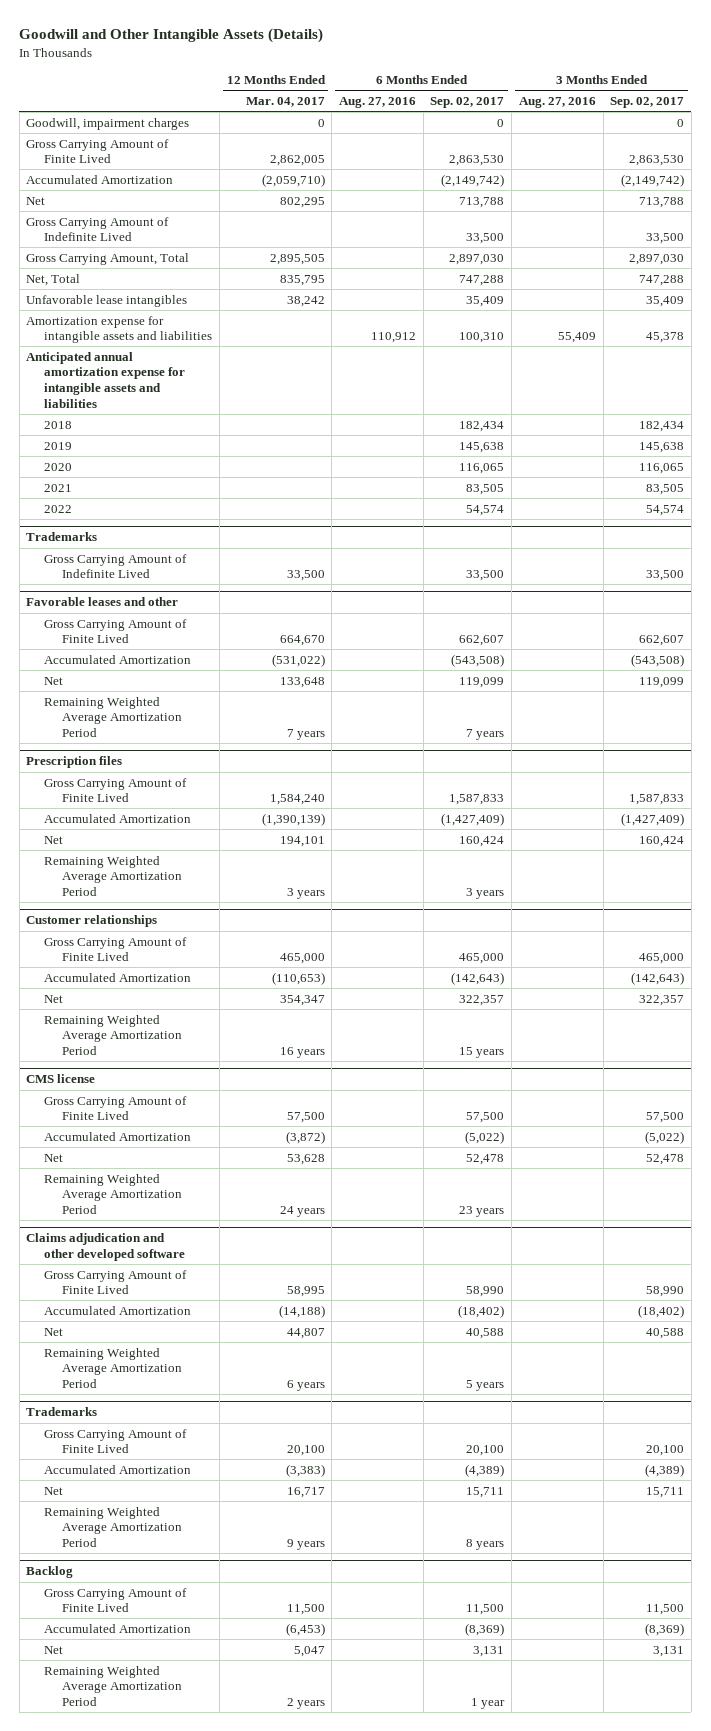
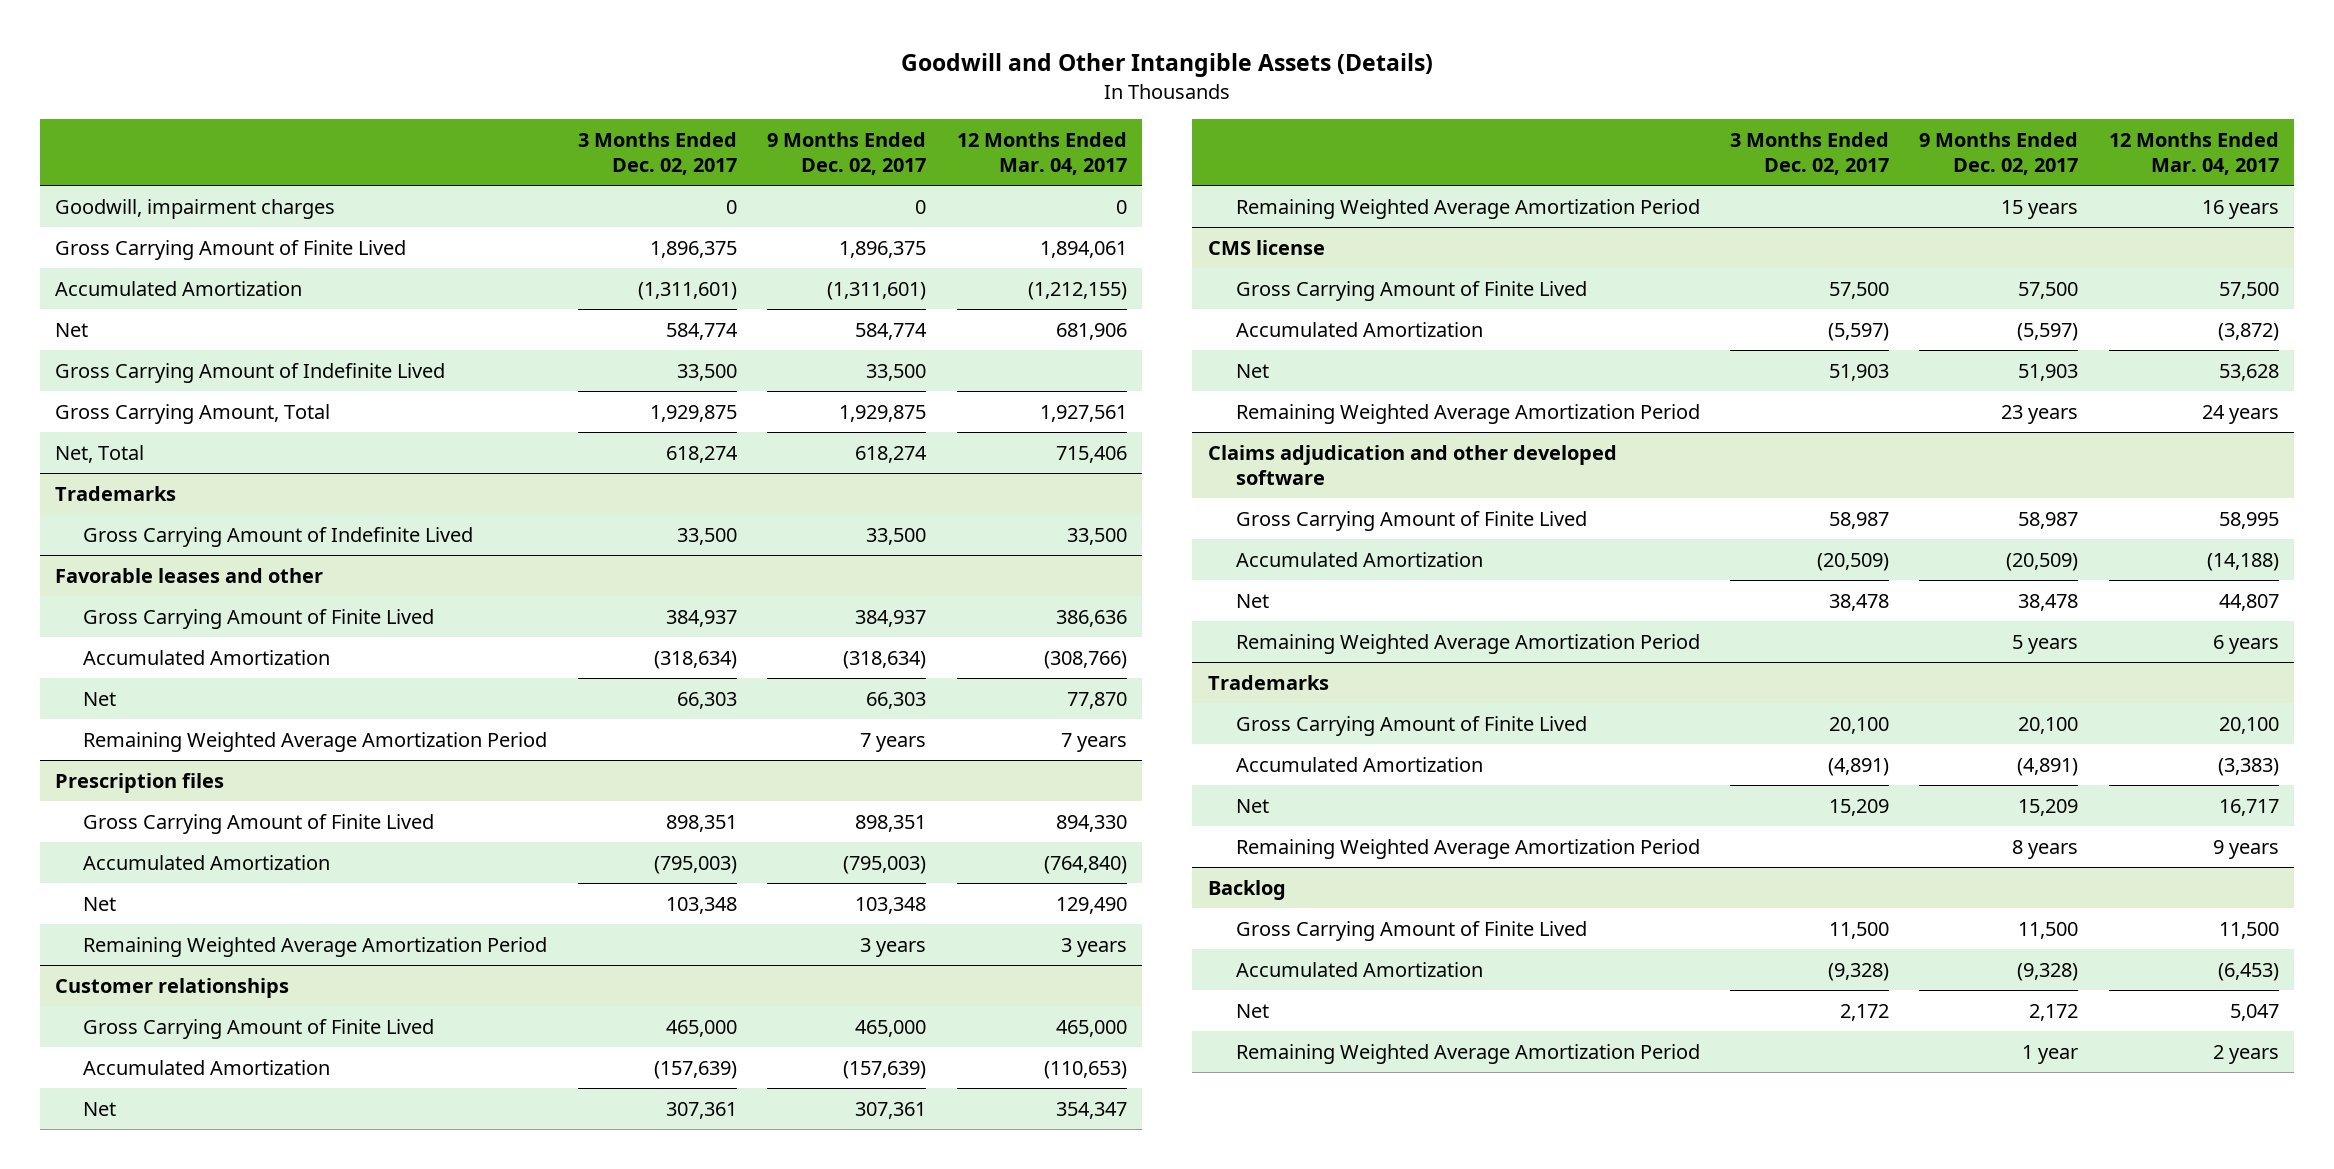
- | 12 Months Ended Mar. 04, 2017 | 6 Months Ended Aug. 27, 2016 | 6 Months Ended Sep. 02, 2017 | 3 Months Ended Aug. 27, 2016 | 3 Months Ended Sep. 02, 2017
+ | 3 Months Ended Dec. 02, 2017 | 9 Months Ended Dec. 02, 2017 | 12 Months Ended Mar. 04, 2017
- Gross Carrying Amount of Finite Lived | 2,862,005 | | 2,863,530 | | 2,863,530
- Accumulated Amortization | (2,059,710) | | (2,149,742) | | (2,149,742)
- Net | 802,295 | | 713,788 | | 713,788
+ Gross Carrying Amount of Finite Lived | 1,896,375 | 1,896,375 | 1,894,061
+ Accumulated Amortization | (1,311,601) | (1,311,601) | (1,212,155)
+ Net | 584,774 | 584,774 | 681,906
- Gross Carrying Amount, Total | 2,895,505 | | 2,897,030 | | 2,897,030
- Net, Total | 835,795 | | 747,288 | | 747,288
- Unfavorable lease intangibles | 38,242 | | 35,409 | | 35,409
- Amortization expense for intangible assets and liabilities | | 110,912 | 100,310 | 55,409 | 45,378
- Anticipated annual amortization expense for intangible assets and liabilities
- 2018 | | | 182,434 | | 182,434
- 2019 | | | 145,638 | | 145,638
- 2020 | | | 116,065 | | 116,065
- 2021 | | | 83,505 | | 83,505
- 2022 | | | 54,574 | | 54,574
+ Gross Carrying Amount, Total | 1,929,875 | 1,929,875 | 1,927,561
+ Net, Total | 618,274 | 618,274 | 715,406
@ Favorable leases and other
- Gross Carrying Amount of Finite Lived | 664,670 | | 662,607 | | 662,607
- Accumulated Amortization | (531,022) | | (543,508) | | (543,508)
- Net | 133,648 | | 119,099 | | 119,099
+ Gross Carrying Amount of Finite Lived | 384,937 | 384,937 | 386,636
+ Accumulated Amortization | (318,634) | (318,634) | (308,766)
+ Net | 66,303 | 66,303 | 77,870
@ Prescription files
- Gross Carrying Amount of Finite Lived | 1,584,240 | | 1,587,833 | | 1,587,833
- Accumulated Amortization | (1,390,139) | | (1,427,409) | | (1,427,409)
- Net | 194,101 | | 160,424 | | 160,424
+ Gross Carrying Amount of Finite Lived | 898,351 | 898,351 | 894,330
+ Accumulated Amortization | (795,003) | (795,003) | (764,840)
+ Net | 103,348 | 103,348 | 129,490

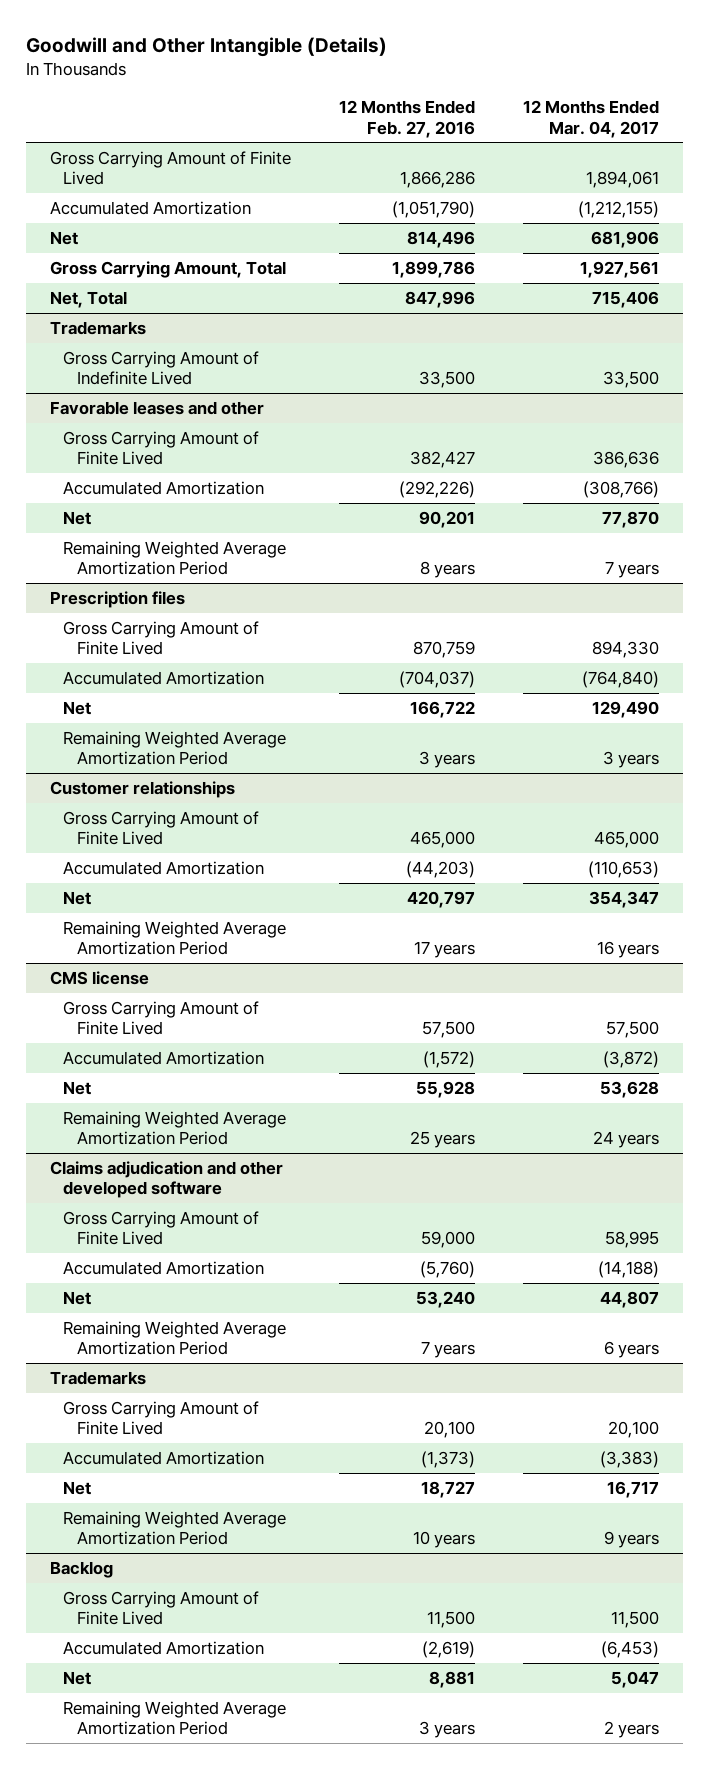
- Goodwill and Other Intangible Assets (Details)
+ Goodwill and Other Intangible (Details)
- | 3 Months Ended Dec. 02, 2017 | 9 Months Ended Dec. 02, 2017 | 12 Months Ended Mar. 04, 2017
+ | 12 Months Ended Feb. 27, 2016 | 12 Months Ended Mar. 04, 2017
- Goodwill, impairment charges | 0 | 0 | 0
- Gross Carrying Amount of Indefinite Lived | 33,500 | 33,500 |

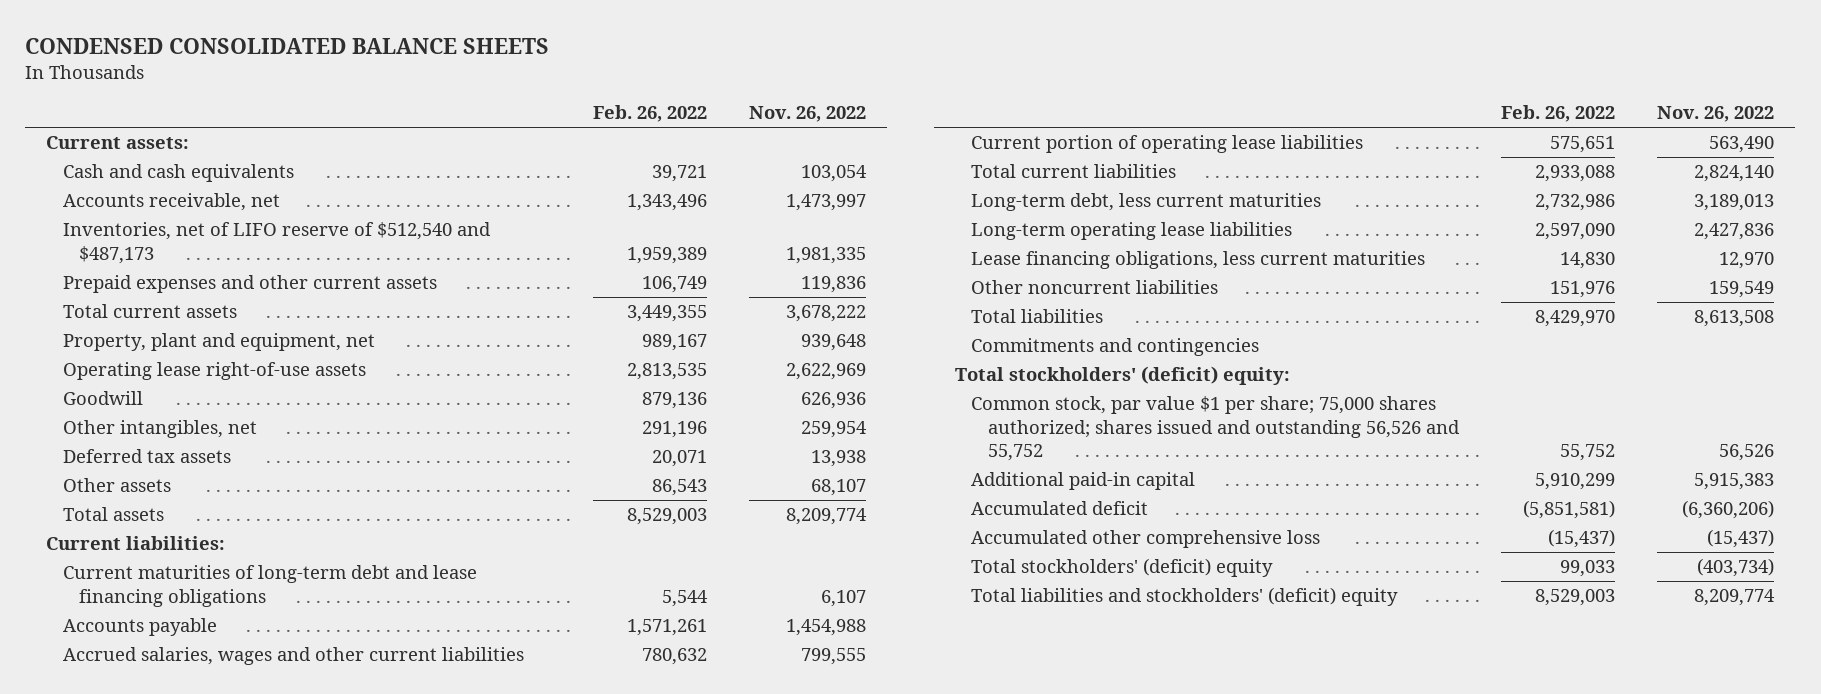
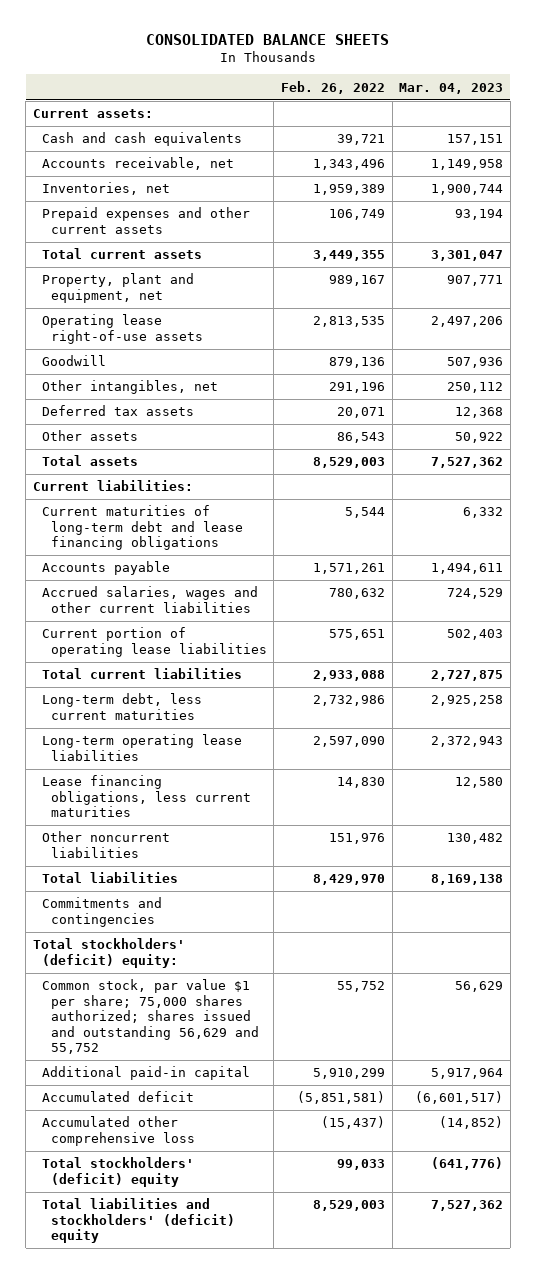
- CONDENSED CONSOLIDATED BALANCE SHEETS
+ CONSOLIDATED BALANCE SHEETS
- | Feb. 26, 2022 | Nov. 26, 2022
+ | Feb. 26, 2022 | Mar. 04, 2023
- Inventories, net of LIFO reserve of $512,540 and $487,173 | 1,959,389 | 1,981,335
+ Inventories, net | 1,959,389 | 1,900,744
- Common stock, par value $1 per share; 75,000 shares authorized; shares issued and outstanding 56,526 and 55,752 | 55,752 | 56,526
+ Common stock, par value $1 per share; 75,000 shares authorized; shares issued and outstanding 56,629 and 55,752 | 55,752 | 56,629

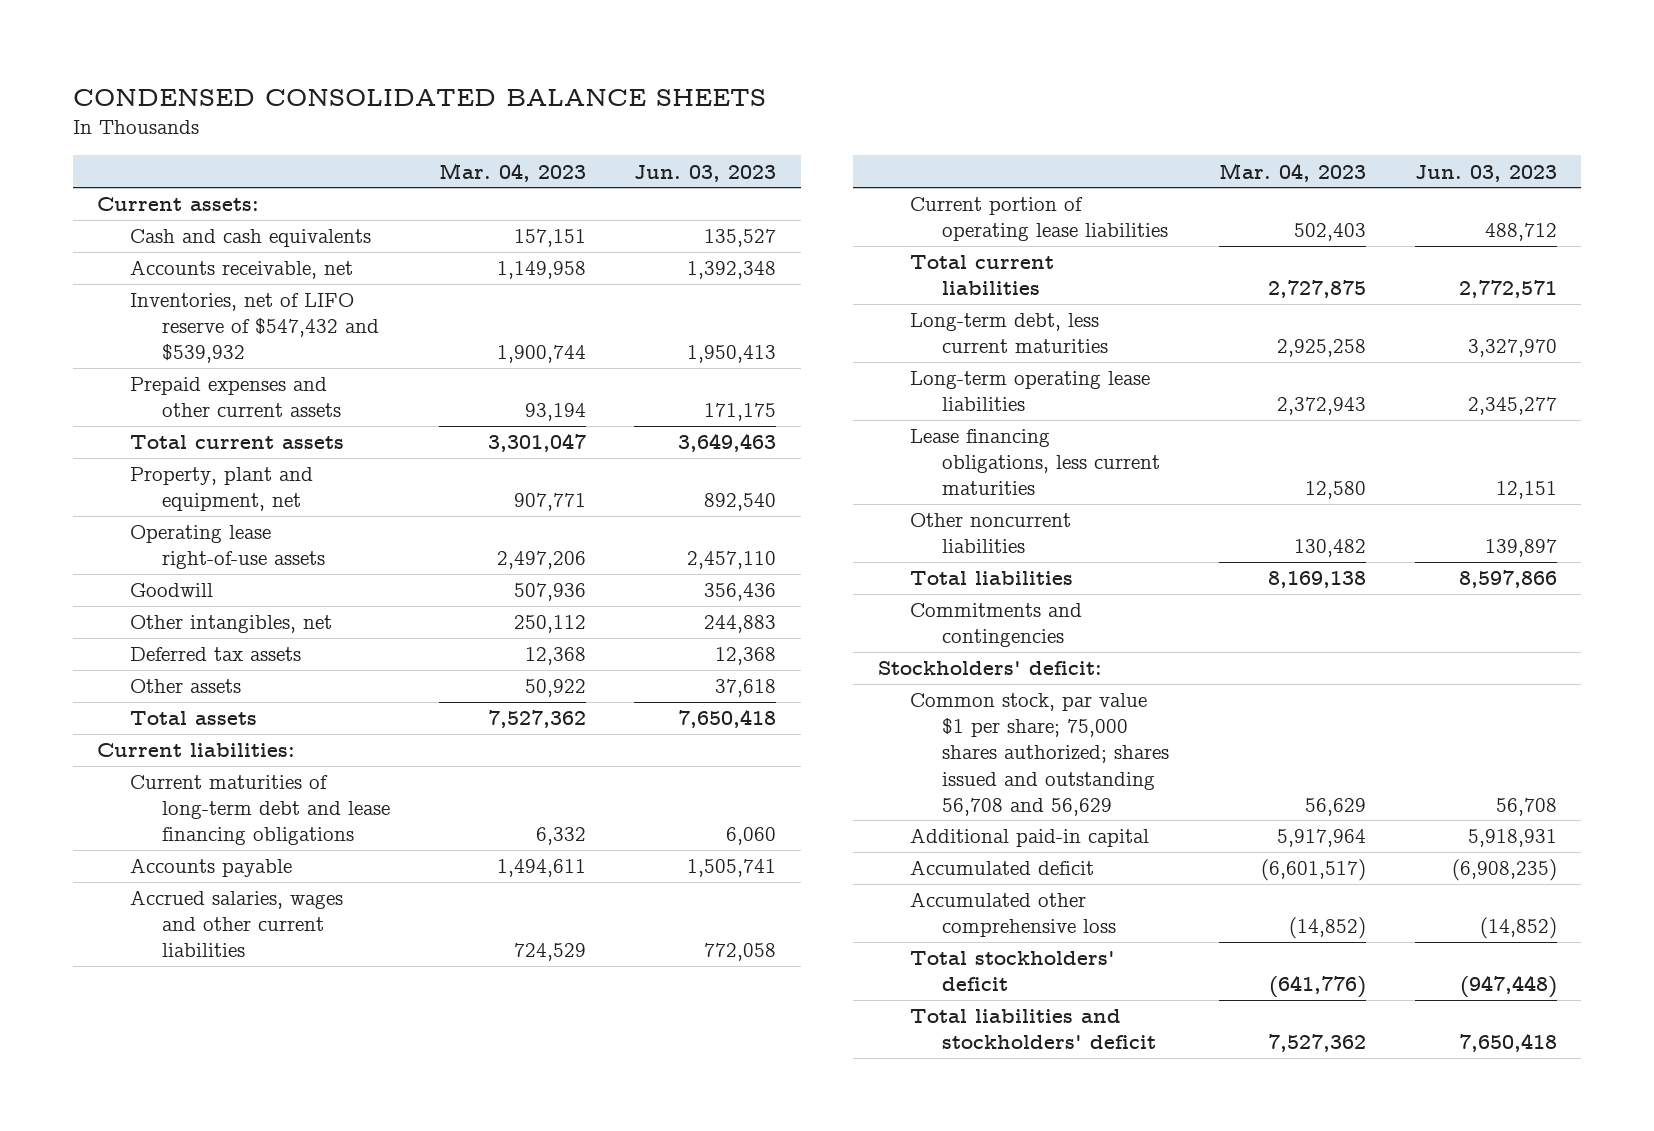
- CONSOLIDATED BALANCE SHEETS
+ CONDENSED CONSOLIDATED BALANCE SHEETS
- | Feb. 26, 2022 | Mar. 04, 2023
+ | Mar. 04, 2023 | Jun. 03, 2023
- Inventories, net | 1,959,389 | 1,900,744
+ Inventories, net of LIFO reserve of $547,432 and $539,932 | 1,900,744 | 1,950,413
- Total stockholders' (deficit) equity:
- Common stock, par value $1 per share; 75,000 shares authorized; shares issued and outstanding 56,629 and 55,752 | 55,752 | 56,629
+ Stockholders' deficit:
+ Common stock, par value $1 per share; 75,000 shares authorized; shares issued and outstanding 56,708 and 56,629 | 56,629 | 56,708
- Total stockholders' (deficit) equity | 99,033 | (641,776)
- Total liabilities and stockholders' (deficit) equity | 8,529,003 | 7,527,362
+ Total stockholders' deficit | (641,776) | (947,448)
+ Total liabilities and stockholders' deficit | 7,527,362 | 7,650,418

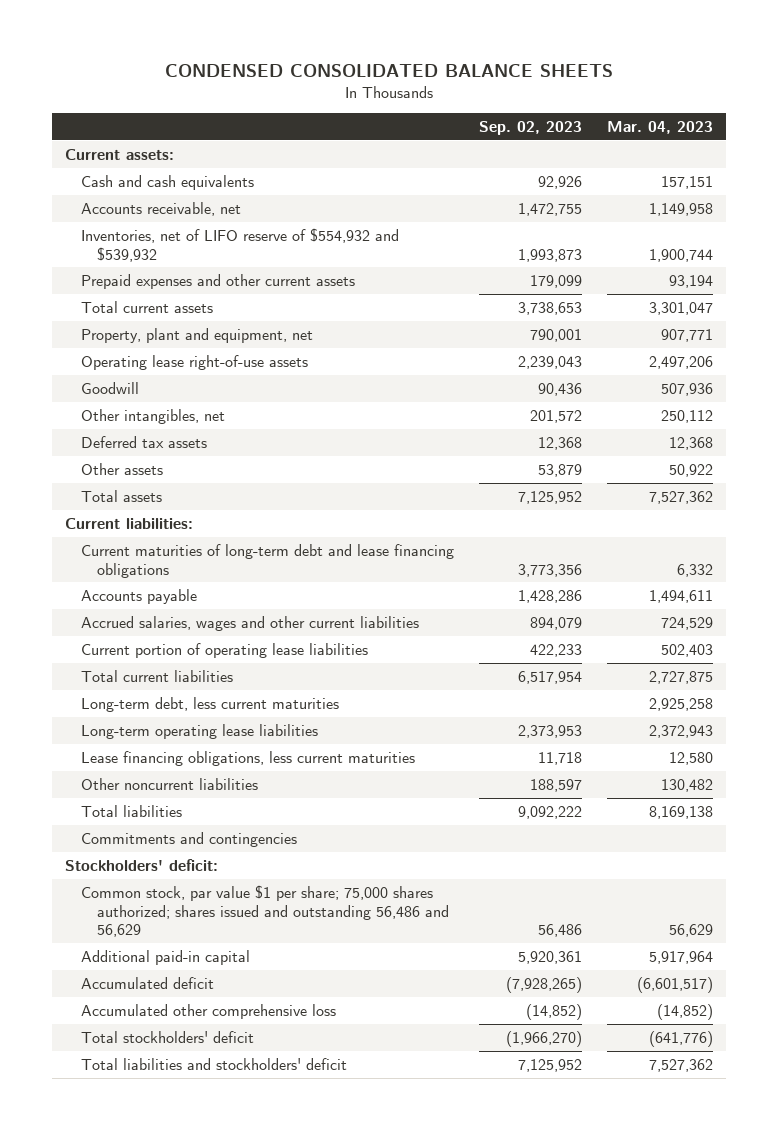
- | Mar. 04, 2023 | Jun. 03, 2023
+ | Sep. 02, 2023 | Mar. 04, 2023
- Inventories, net of LIFO reserve of $547,432 and $539,932 | 1,900,744 | 1,950,413
+ Inventories, net of LIFO reserve of $554,932 and $539,932 | 1,993,873 | 1,900,744
- Common stock, par value $1 per share; 75,000 shares authorized; shares issued and outstanding 56,708 and 56,629 | 56,629 | 56,708
+ Common stock, par value $1 per share; 75,000 shares authorized; shares issued and outstanding 56,486 and 56,629 | 56,486 | 56,629

